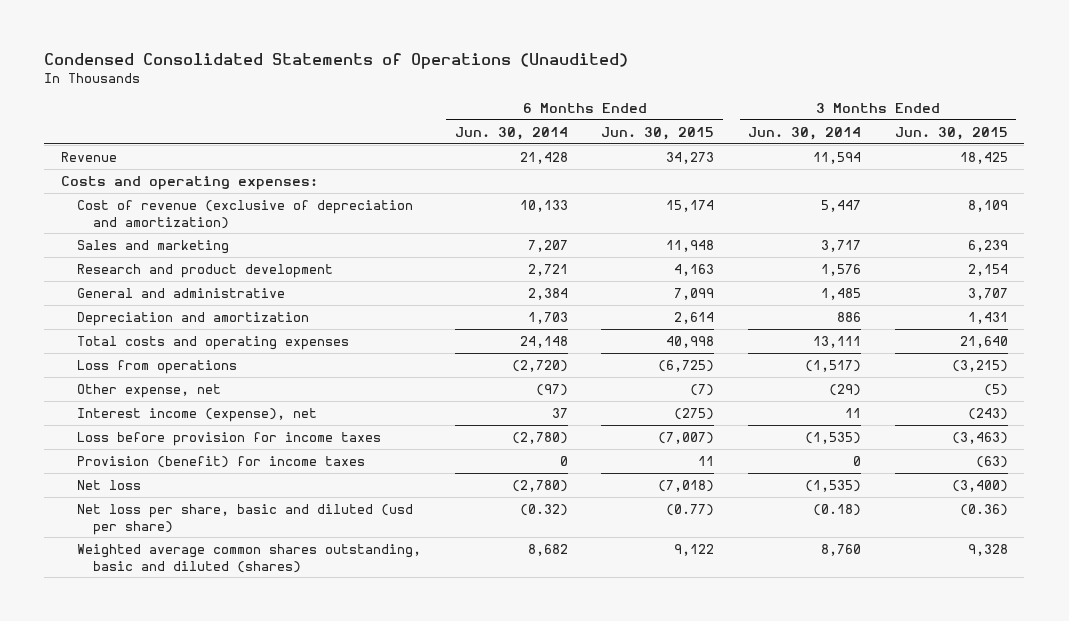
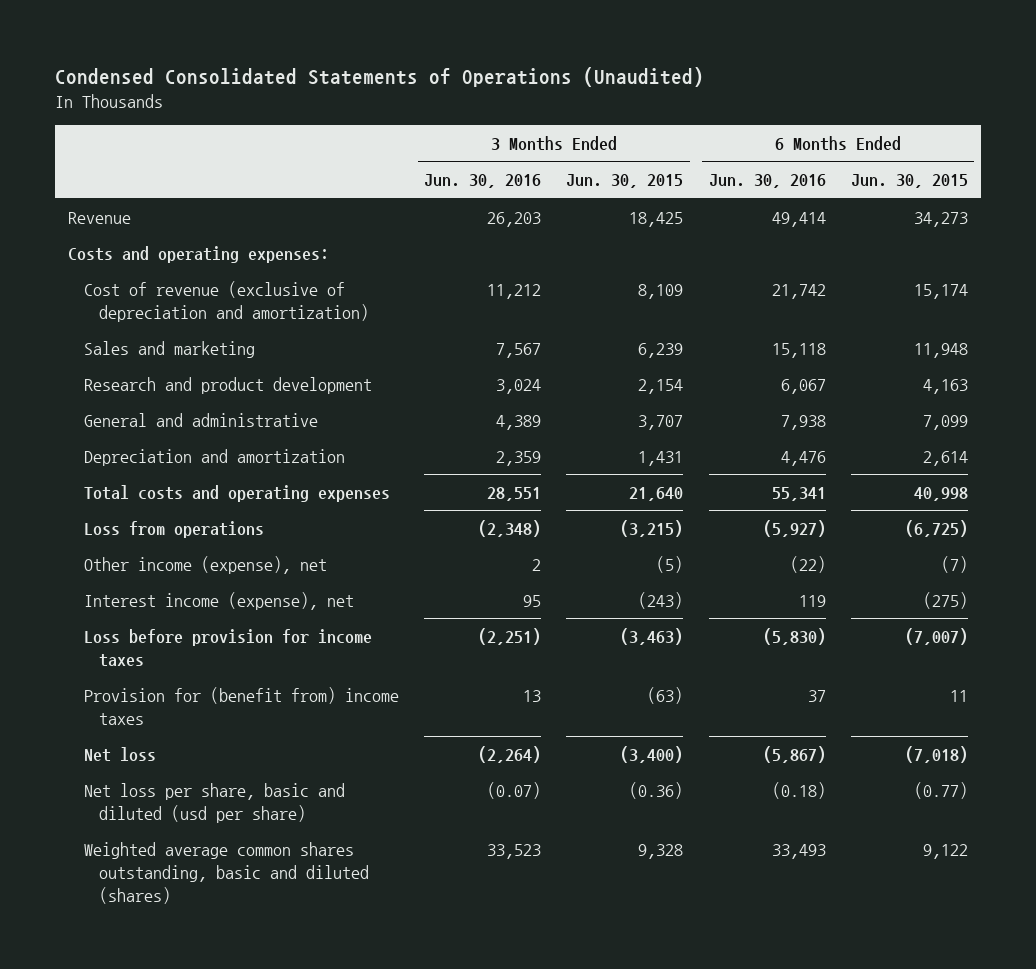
- | 6 Months Ended Jun. 30, 2014 | 6 Months Ended Jun. 30, 2015 | 3 Months Ended Jun. 30, 2014 | 3 Months Ended Jun. 30, 2015
+ | 3 Months Ended Jun. 30, 2016 | 3 Months Ended Jun. 30, 2015 | 6 Months Ended Jun. 30, 2016 | 6 Months Ended Jun. 30, 2015
- Other expense, net | (97) | (7) | (29) | (5)
+ Other income (expense), net | 2 | (5) | (22) | (7)
- Provision (benefit) for income taxes | 0 | 11 | 0 | (63)
+ Provision for (benefit from) income taxes | 13 | (63) | 37 | 11

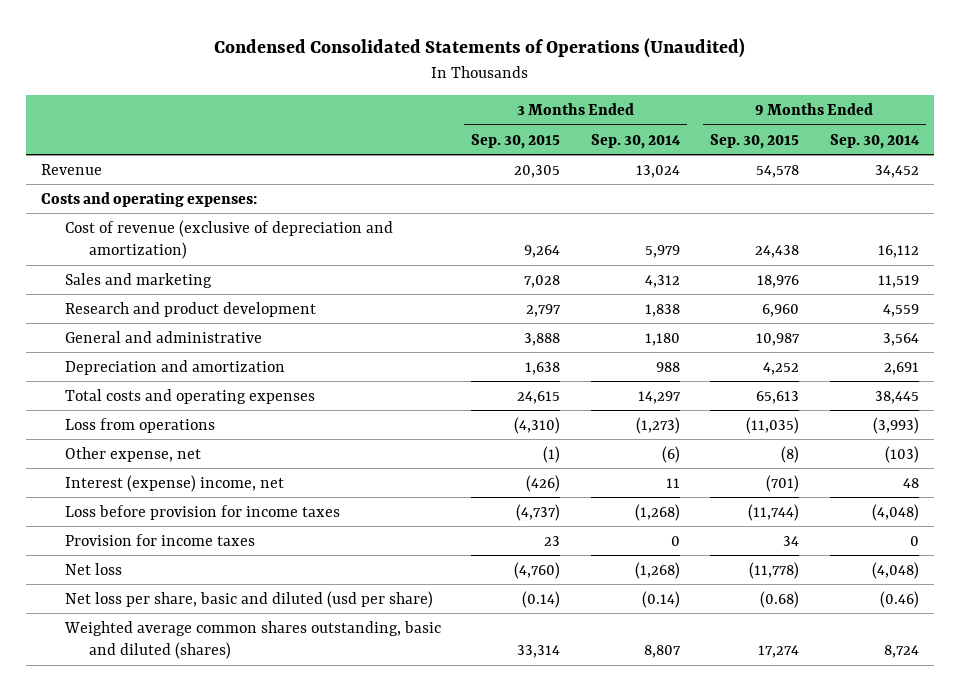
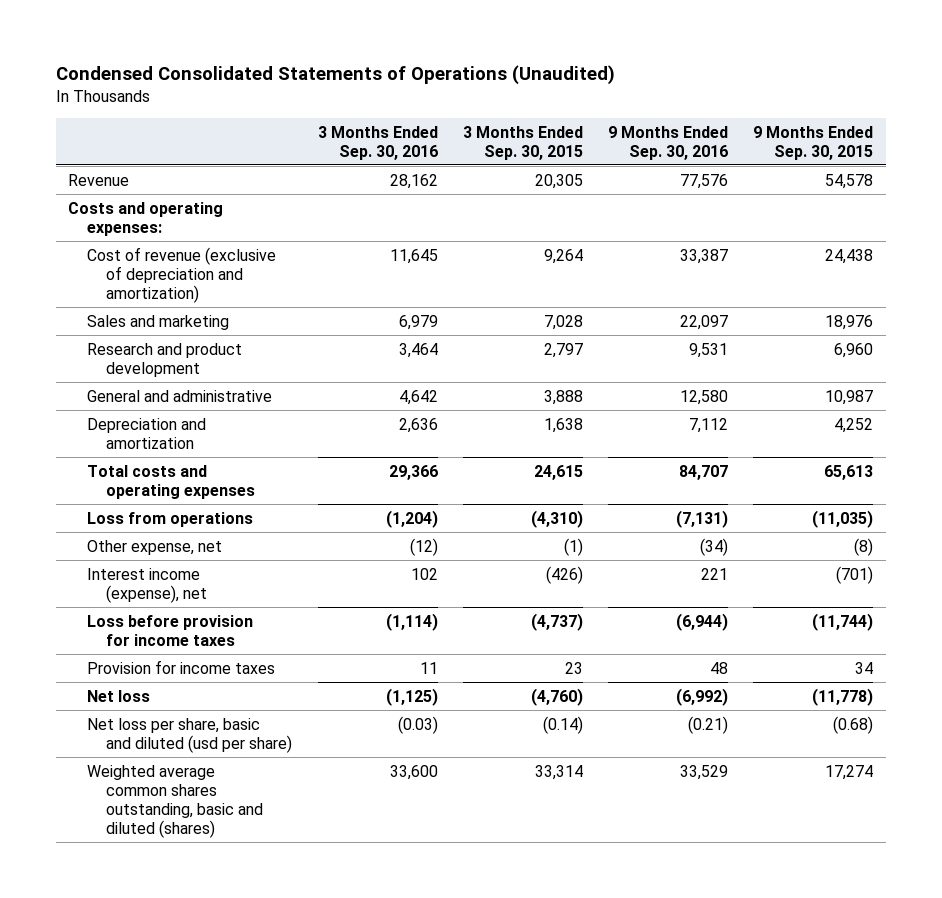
- | 3 Months Ended Sep. 30, 2015 | 3 Months Ended Sep. 30, 2014 | 9 Months Ended Sep. 30, 2015 | 9 Months Ended Sep. 30, 2014
+ | 3 Months Ended Sep. 30, 2016 | 3 Months Ended Sep. 30, 2015 | 9 Months Ended Sep. 30, 2016 | 9 Months Ended Sep. 30, 2015
- Interest (expense) income, net | (426) | 11 | (701) | 48
+ Interest income (expense), net | 102 | (426) | 221 | (701)

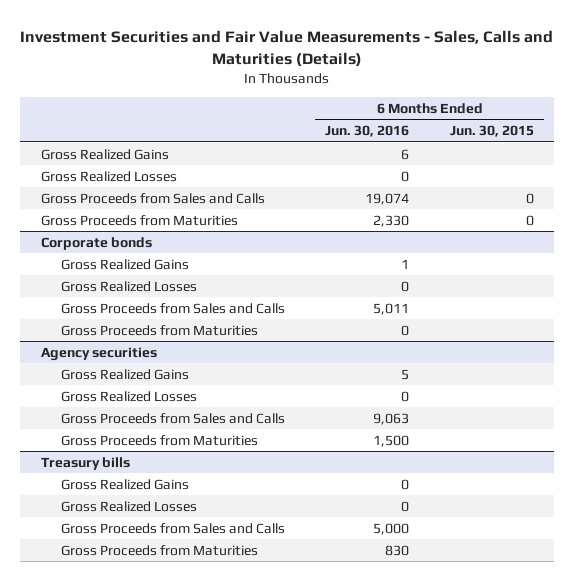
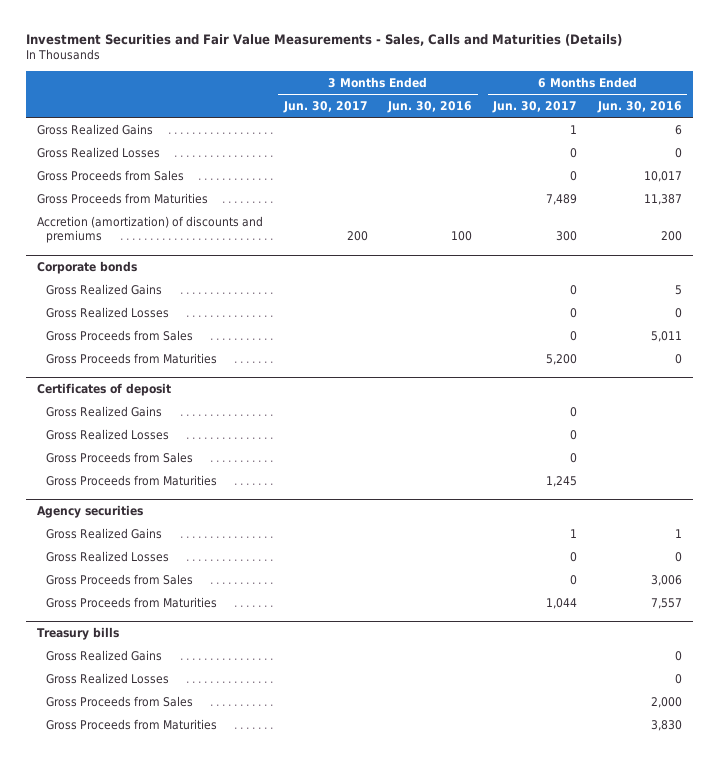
- | 6 Months Ended Jun. 30, 2016 | 6 Months Ended Jun. 30, 2015
+ | 3 Months Ended Jun. 30, 2017 | 3 Months Ended Jun. 30, 2016 | 6 Months Ended Jun. 30, 2017 | 6 Months Ended Jun. 30, 2016
- Gross Proceeds from Sales and Calls | 19,074 | 0
- Gross Proceeds from Maturities | 2,330 | 0
+ Gross Proceeds from Sales | | | 0 | 10,017
+ Gross Proceeds from Maturities | | | 7,489 | 11,387
+ Accretion (amortization) of discounts and premiums | 200 | 100 | 300 | 200
@ Corporate bonds
- Gross Realized Gains | 1 |
+ Gross Realized Gains | | | 0 | 5
- Gross Proceeds from Sales and Calls | 5,011 |
+ Gross Proceeds from Sales | | | 0 | 5,011
+ Certificates of deposit
+ Gross Realized Gains | | | 0 |
+ Gross Realized Losses | | | 0 |
+ Gross Proceeds from Sales | | | 0 |
+ Gross Proceeds from Maturities | | | 1,245 |
@ Agency securities
- Gross Realized Gains | 5 |
+ Gross Realized Gains | | | 1 | 1
- Gross Proceeds from Sales and Calls | 9,063 |
- Gross Proceeds from Maturities | 1,500 |
+ Gross Proceeds from Sales | | | 0 | 3,006
+ Gross Proceeds from Maturities | | | 1,044 | 7,557
@ Treasury bills
- Gross Proceeds from Sales and Calls | 5,000 |
- Gross Proceeds from Maturities | 830 |
+ Gross Proceeds from Sales | | | | 2,000
+ Gross Proceeds from Maturities | | | | 3,830

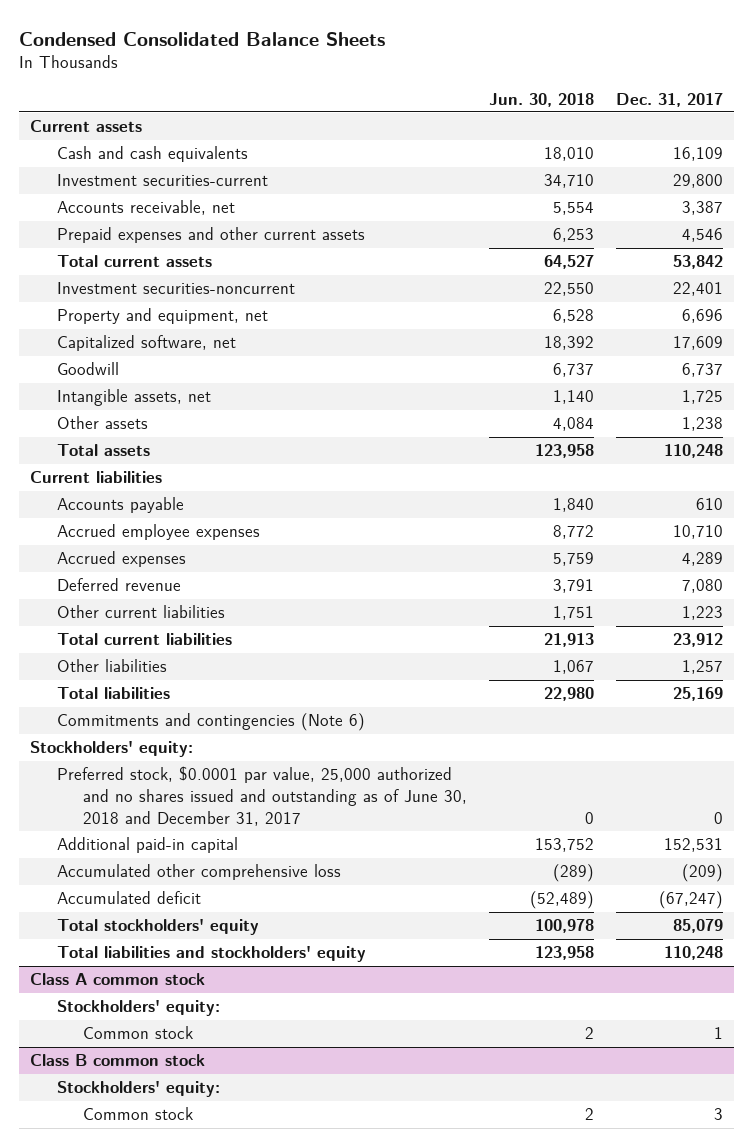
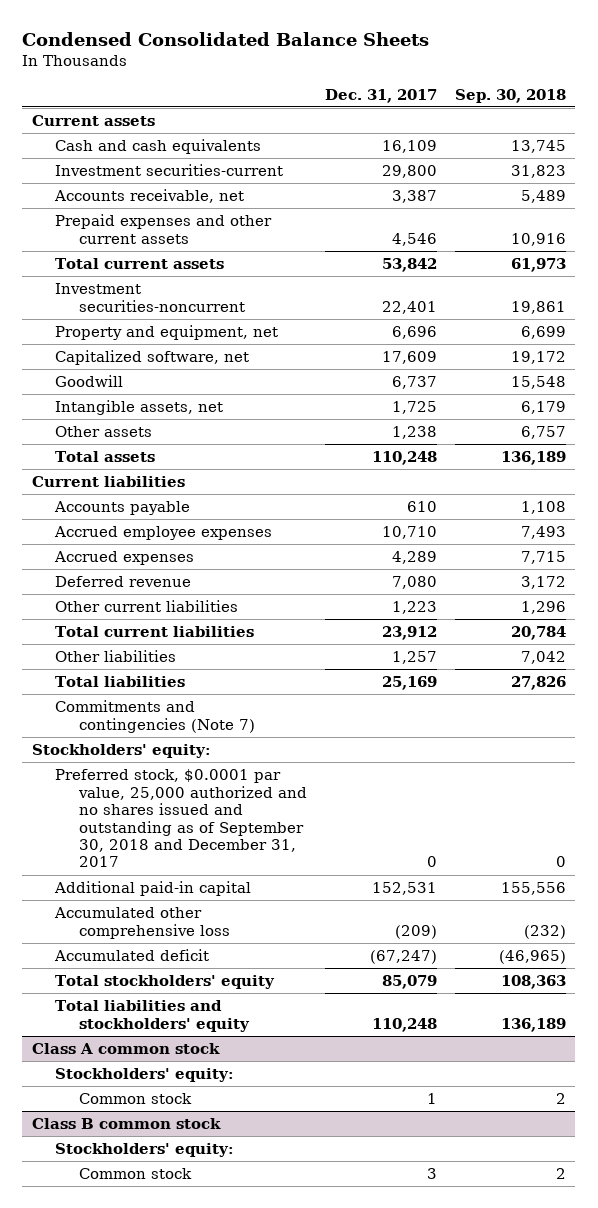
- | Jun. 30, 2018 | Dec. 31, 2017
+ | Dec. 31, 2017 | Sep. 30, 2018
- Commitments and contingencies (Note 6)
+ Commitments and contingencies (Note 7)
- Preferred stock, $0.0001 par value, 25,000 authorized and no shares issued and outstanding as of June 30, 2018 and December 31, 2017 | 0 | 0
+ Preferred stock, $0.0001 par value, 25,000 authorized and no shares issued and outstanding as of September 30, 2018 and December 31, 2017 | 0 | 0

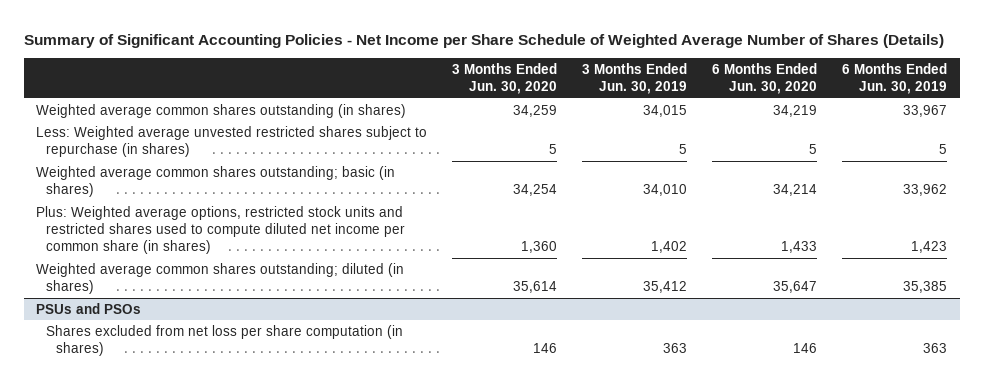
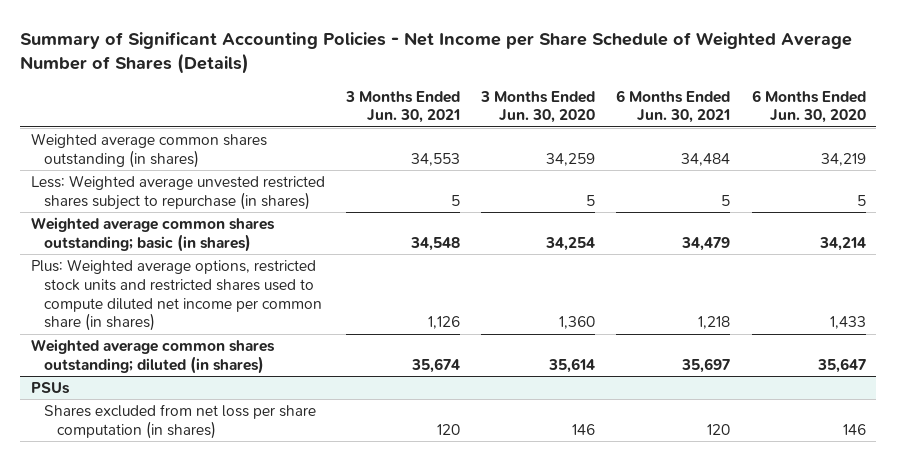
- | 3 Months Ended Jun. 30, 2020 | 3 Months Ended Jun. 30, 2019 | 6 Months Ended Jun. 30, 2020 | 6 Months Ended Jun. 30, 2019
+ | 3 Months Ended Jun. 30, 2021 | 3 Months Ended Jun. 30, 2020 | 6 Months Ended Jun. 30, 2021 | 6 Months Ended Jun. 30, 2020
- PSUs and PSOs
+ PSUs

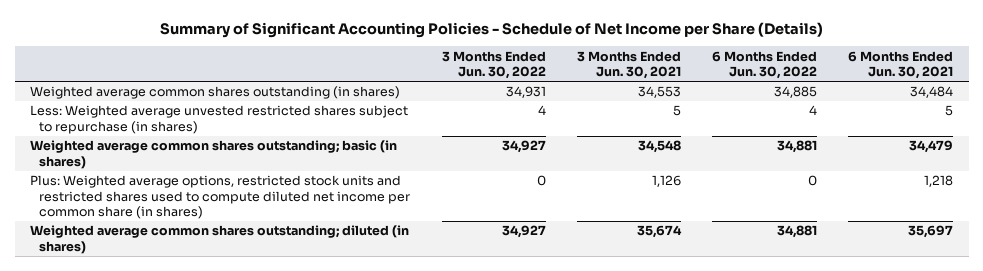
- Summary of Significant Accounting Policies - Net Income per Share Schedule of Weighted Average Number of Shares (Details)
+ Summary of Significant Accounting Policies - Schedule of Net Income per Share (Details)
- | 3 Months Ended Jun. 30, 2021 | 3 Months Ended Jun. 30, 2020 | 6 Months Ended Jun. 30, 2021 | 6 Months Ended Jun. 30, 2020
+ | 3 Months Ended Jun. 30, 2022 | 3 Months Ended Jun. 30, 2021 | 6 Months Ended Jun. 30, 2022 | 6 Months Ended Jun. 30, 2021
- PSUs
- Shares excluded from net loss per share computation (in shares) | 120 | 146 | 120 | 146

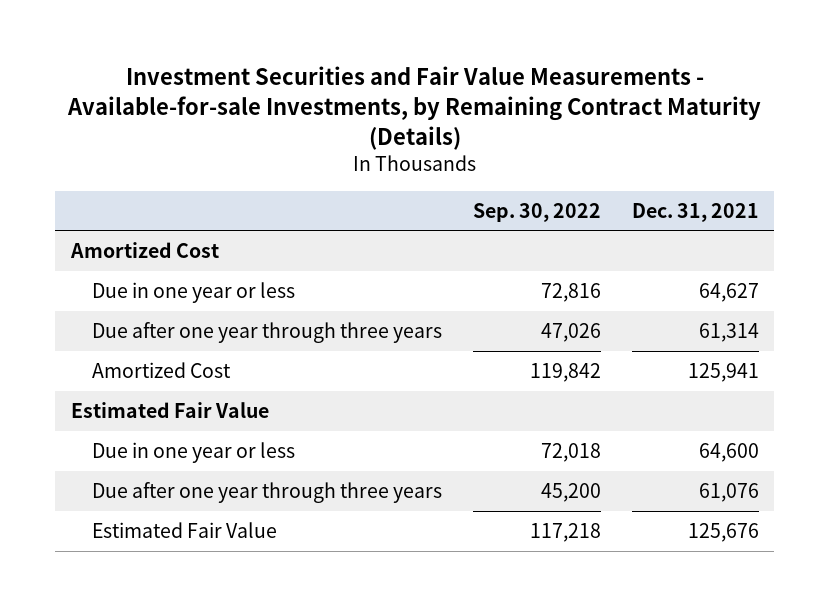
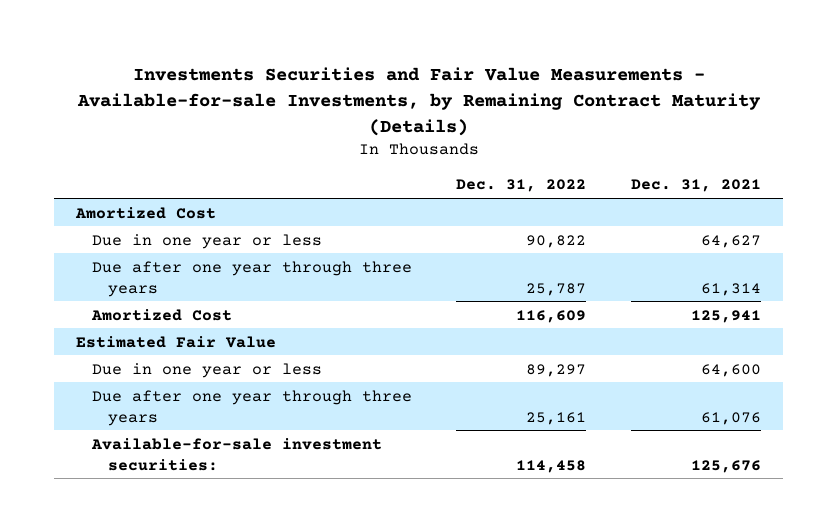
- Investment Securities and Fair Value Measurements - Available-for-sale Investments, by Remaining Contract Maturity (Details)
+ Investments Securities and Fair Value Measurements - Available-for-sale Investments, by Remaining Contract Maturity (Details)
- | Sep. 30, 2022 | Dec. 31, 2021
+ | Dec. 31, 2022 | Dec. 31, 2021
- Estimated Fair Value | 117,218 | 125,676
+ Available-for-sale investment securities: | 114,458 | 125,676

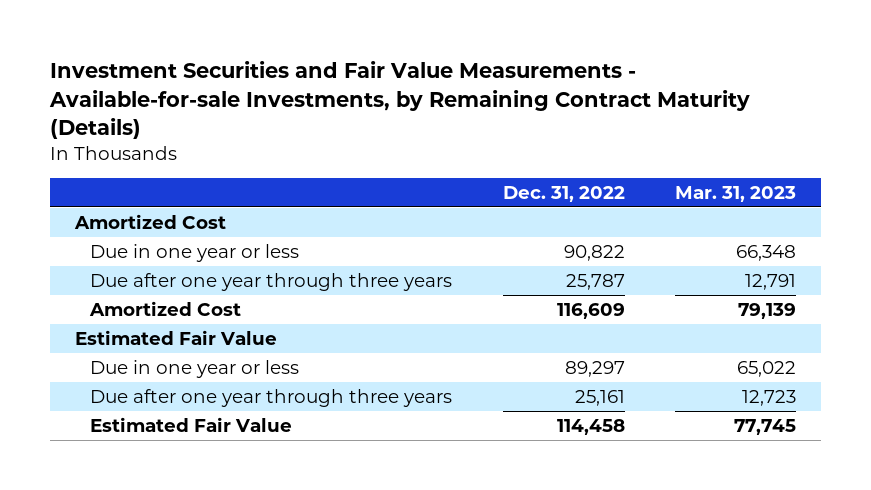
- Investments Securities and Fair Value Measurements - Available-for-sale Investments, by Remaining Contract Maturity (Details)
+ Investment Securities and Fair Value Measurements - Available-for-sale Investments, by Remaining Contract Maturity (Details)
- | Dec. 31, 2022 | Dec. 31, 2021
+ | Dec. 31, 2022 | Mar. 31, 2023
- Available-for-sale investment securities: | 114,458 | 125,676
+ Estimated Fair Value | 114,458 | 77,745

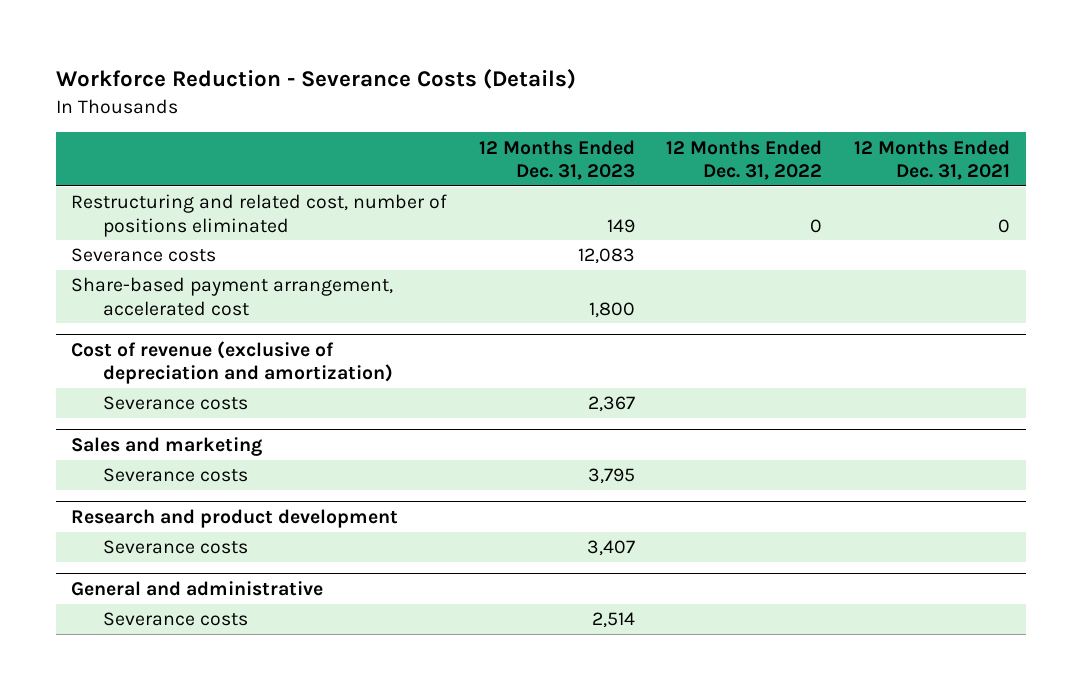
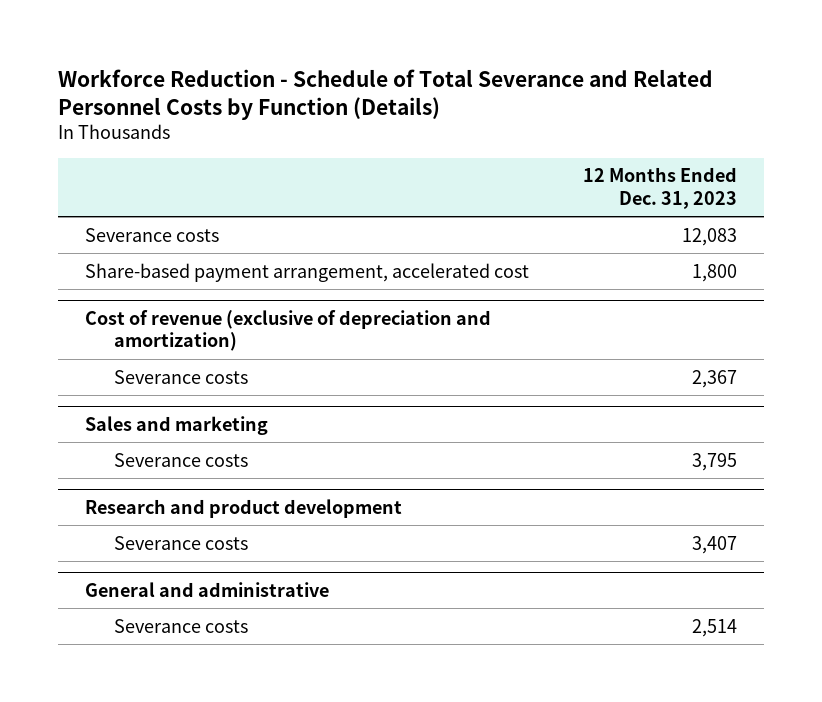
- Workforce Reduction - Severance Costs (Details)
+ Workforce Reduction - Schedule of Total Severance and Related Personnel Costs by Function (Details)
- | 12 Months Ended Dec. 31, 2023 | 12 Months Ended Dec. 31, 2022 | 12 Months Ended Dec. 31, 2021
+ | 12 Months Ended Dec. 31, 2023
- Restructuring and related cost, number of positions eliminated | 149 | 0 | 0

